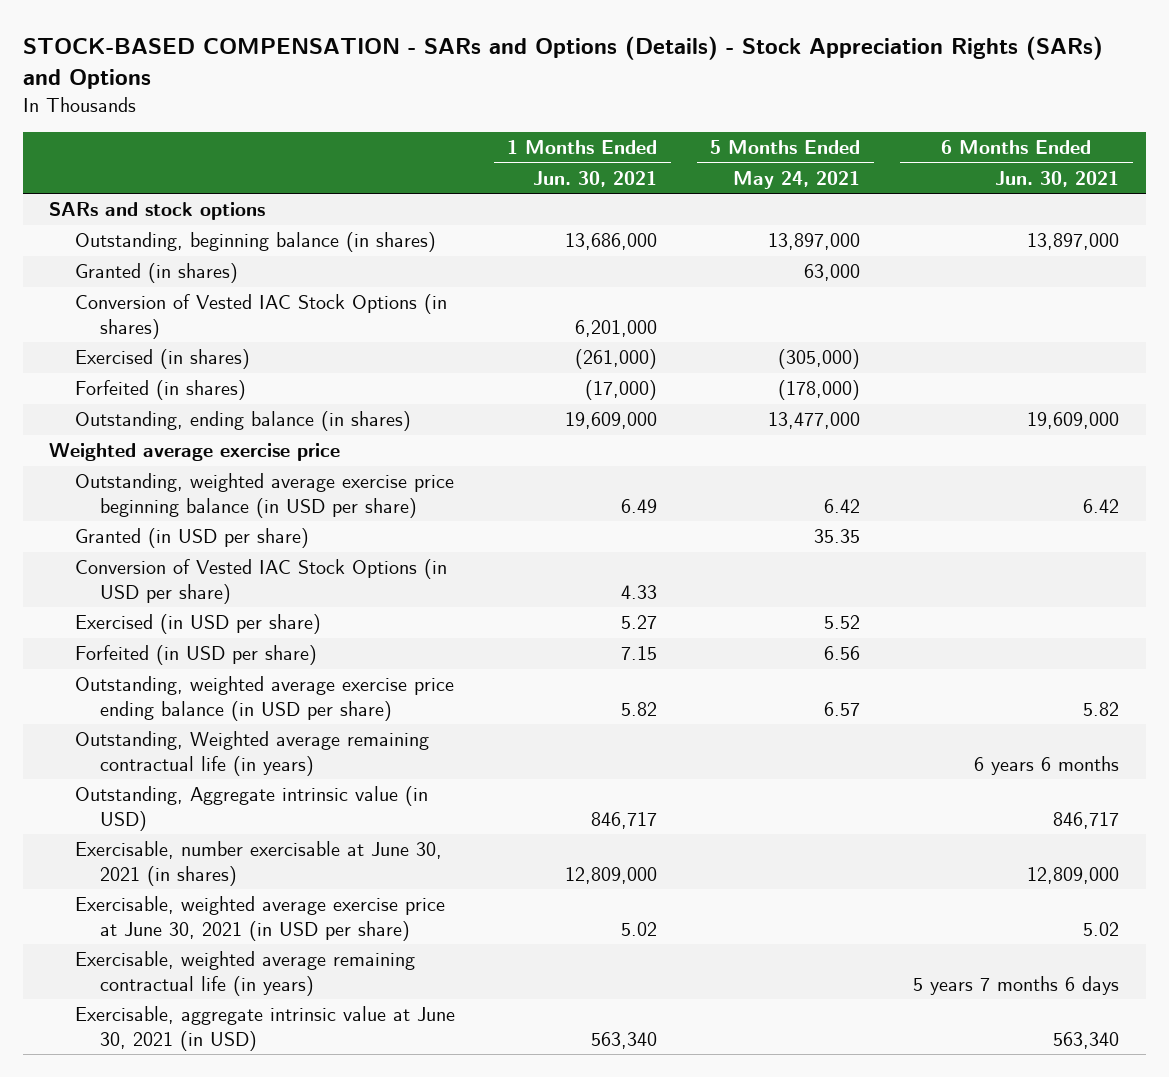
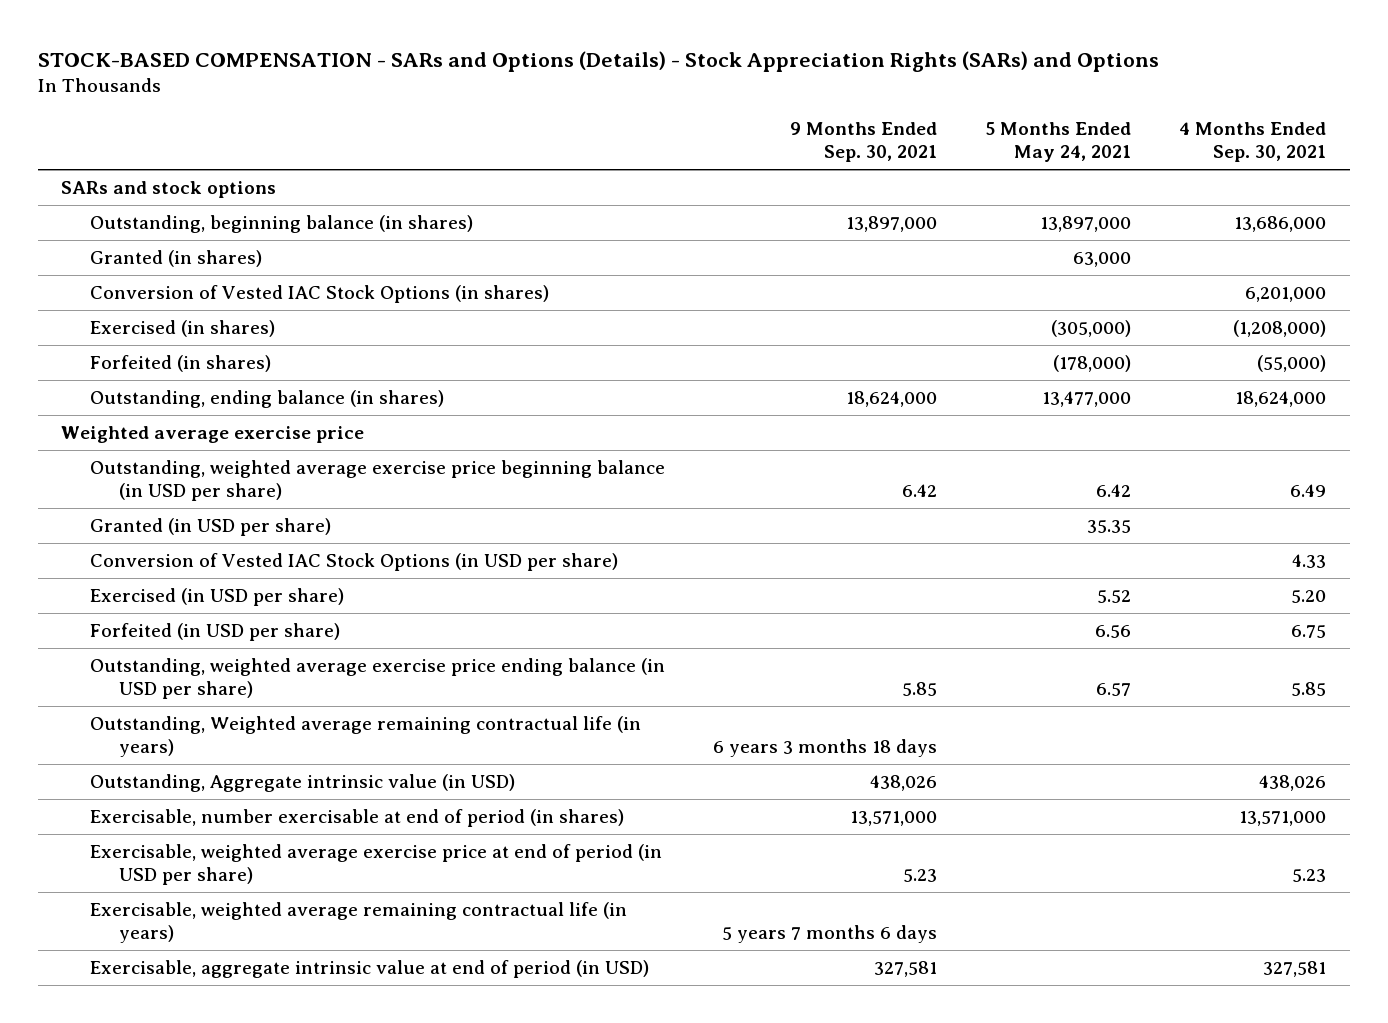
- | 1 Months Ended Jun. 30, 2021 | 5 Months Ended May 24, 2021 | 6 Months Ended Jun. 30, 2021
+ | 9 Months Ended Sep. 30, 2021 | 5 Months Ended May 24, 2021 | 4 Months Ended Sep. 30, 2021
- Exercisable, number exercisable at June 30, 2021 (in shares) | 12,809,000 | | 12,809,000
- Exercisable, weighted average exercise price at June 30, 2021 (in USD per share) | 5.02 | | 5.02
+ Exercisable, number exercisable at end of period (in shares) | 13,571,000 | | 13,571,000
+ Exercisable, weighted average exercise price at end of period (in USD per share) | 5.23 | | 5.23
- Exercisable, aggregate intrinsic value at June 30, 2021 (in USD) | 563,340 | | 563,340
+ Exercisable, aggregate intrinsic value at end of period (in USD) | 327,581 | | 327,581

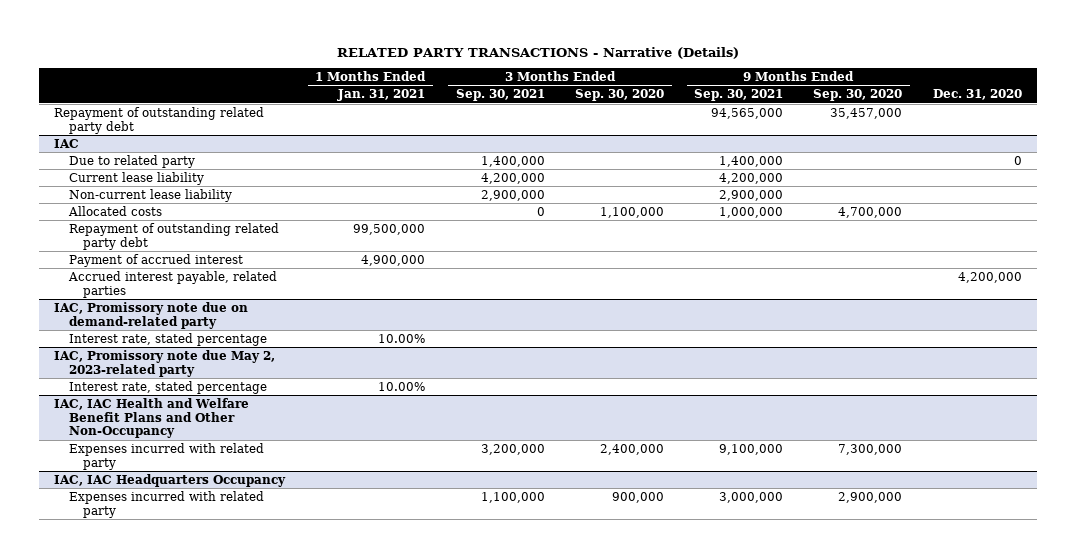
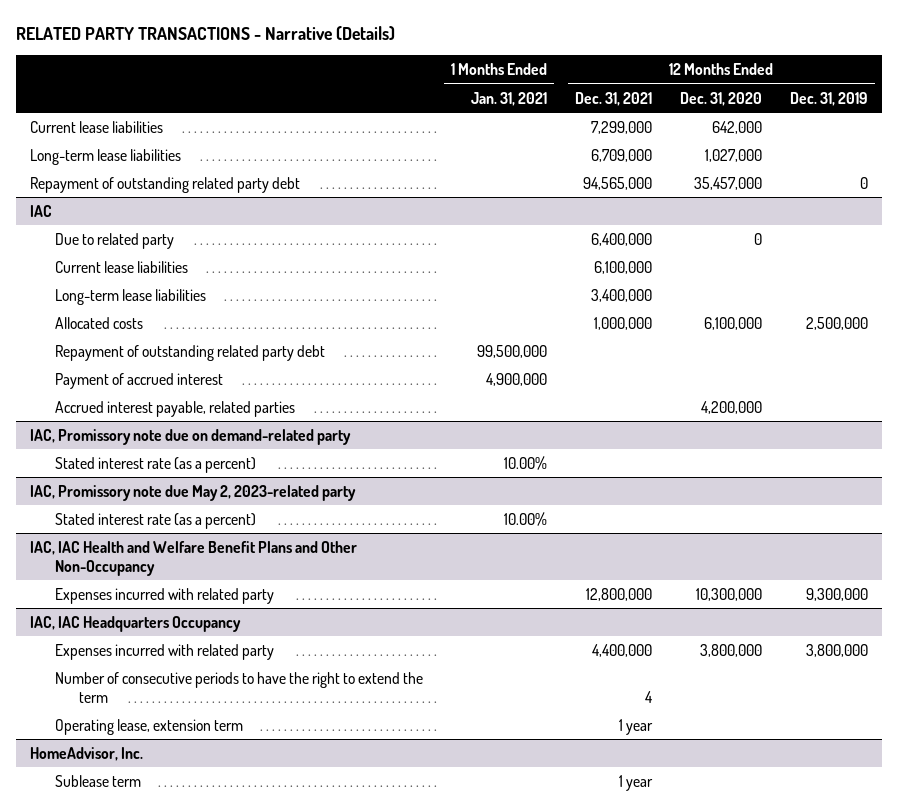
- | 1 Months Ended Jan. 31, 2021 | 3 Months Ended Sep. 30, 2021 | 3 Months Ended Sep. 30, 2020 | 9 Months Ended Sep. 30, 2021 | 9 Months Ended Sep. 30, 2020 | Dec. 31, 2020
+ | 1 Months Ended Jan. 31, 2021 | 12 Months Ended Dec. 31, 2021 | 12 Months Ended Dec. 31, 2020 | 12 Months Ended Dec. 31, 2019
+ Current lease liabilities | | 7,299,000 | 642,000 |
+ Long-term lease liabilities | | 6,709,000 | 1,027,000 |
@ IAC
- Current lease liability | | 4,200,000 | | 4,200,000 | |
- Non-current lease liability | | 2,900,000 | | 2,900,000 | |
+ Current lease liabilities | | 6,100,000 | |
+ Long-term lease liabilities | | 3,400,000 | |
@ IAC, Promissory note due on demand-related party
- Interest rate, stated percentage | 10.00% | | | | |
+ Stated interest rate (as a percent) | 10.00% | | |
@ IAC, Promissory note due May 2, 2023-related party
- Interest rate, stated percentage | 10.00% | | | | |
+ Stated interest rate (as a percent) | 10.00% | | |
@ IAC, IAC Headquarters Occupancy
+ Number of consecutive periods to have the right to extend the term | | 4 | |
+ Operating lease, extension term | | 1 year | |
+ HomeAdvisor, Inc.
+ Sublease term | | 1 year | |

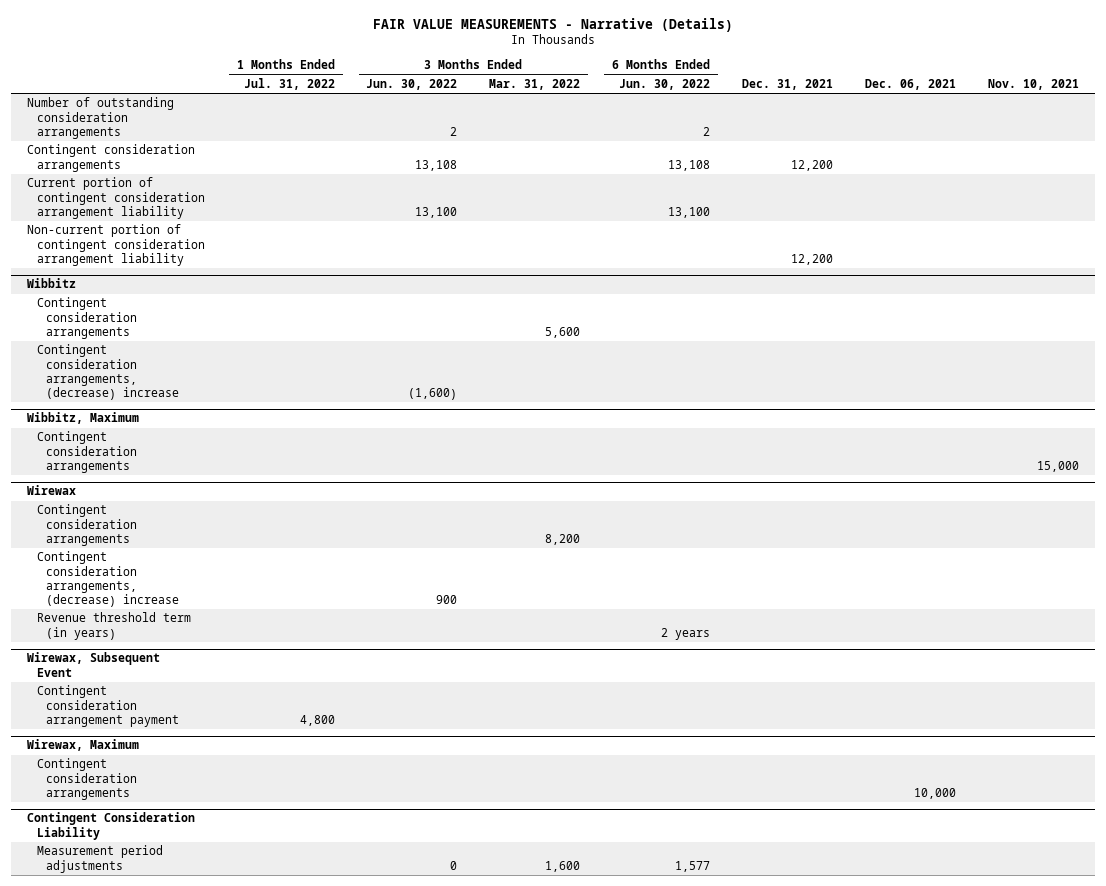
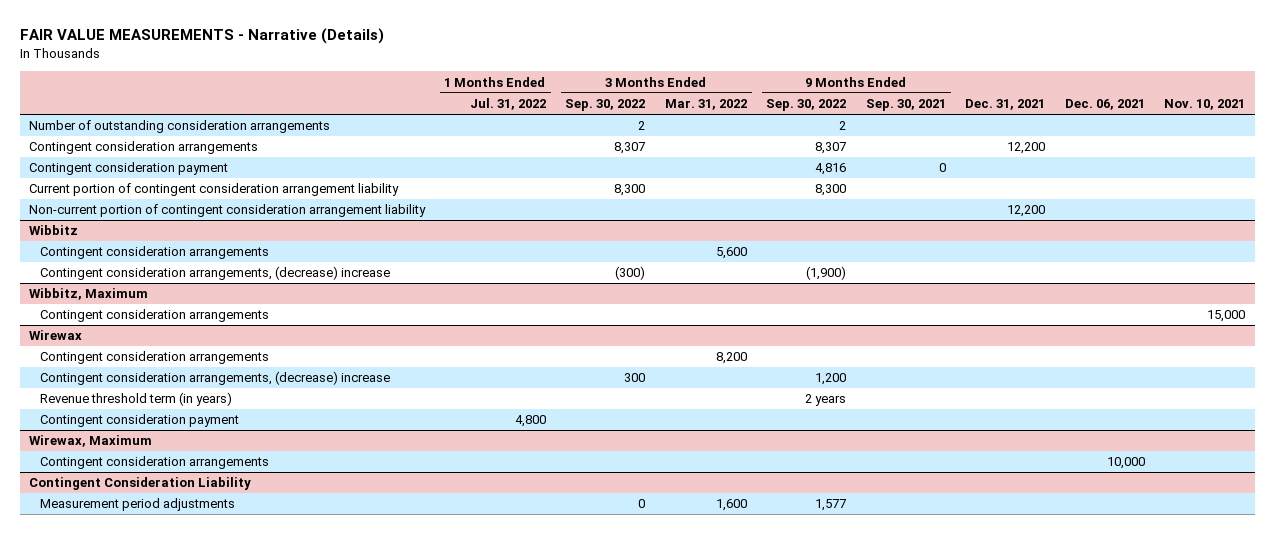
- | 1 Months Ended Jul. 31, 2022 | 3 Months Ended Jun. 30, 2022 | 3 Months Ended Mar. 31, 2022 | 6 Months Ended Jun. 30, 2022 | Dec. 31, 2021 | Dec. 06, 2021 | Nov. 10, 2021
+ | 1 Months Ended Jul. 31, 2022 | 3 Months Ended Sep. 30, 2022 | 3 Months Ended Mar. 31, 2022 | 9 Months Ended Sep. 30, 2022 | 9 Months Ended Sep. 30, 2021 | Dec. 31, 2021 | Dec. 06, 2021 | Nov. 10, 2021
+ Contingent consideration payment | | | | 4,816 | 0 | | |
- Wirewax, Subsequent Event
- Contingent consideration arrangement payment | 4,800 | | | | | |
@ Wirewax
+ Contingent consideration payment | 4,800 | | | | | | |

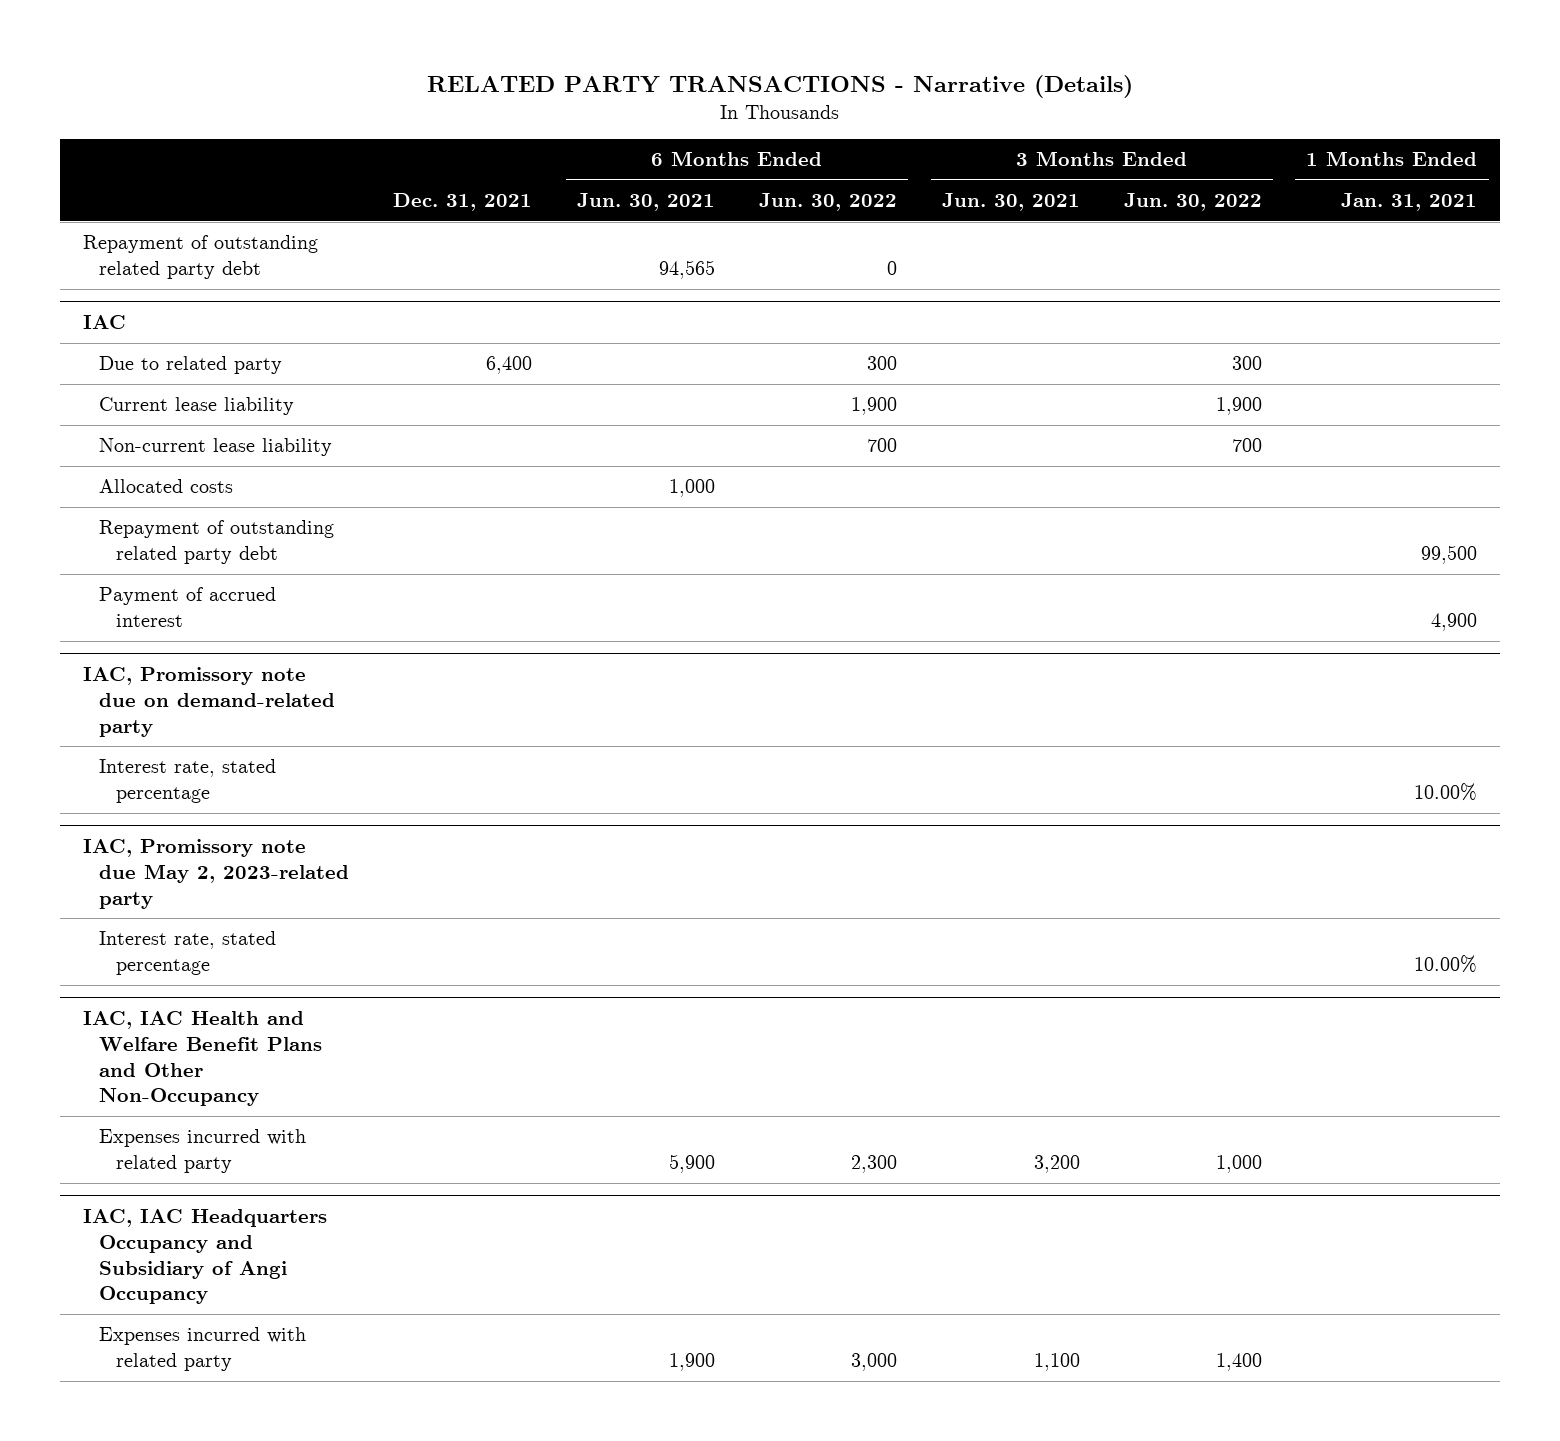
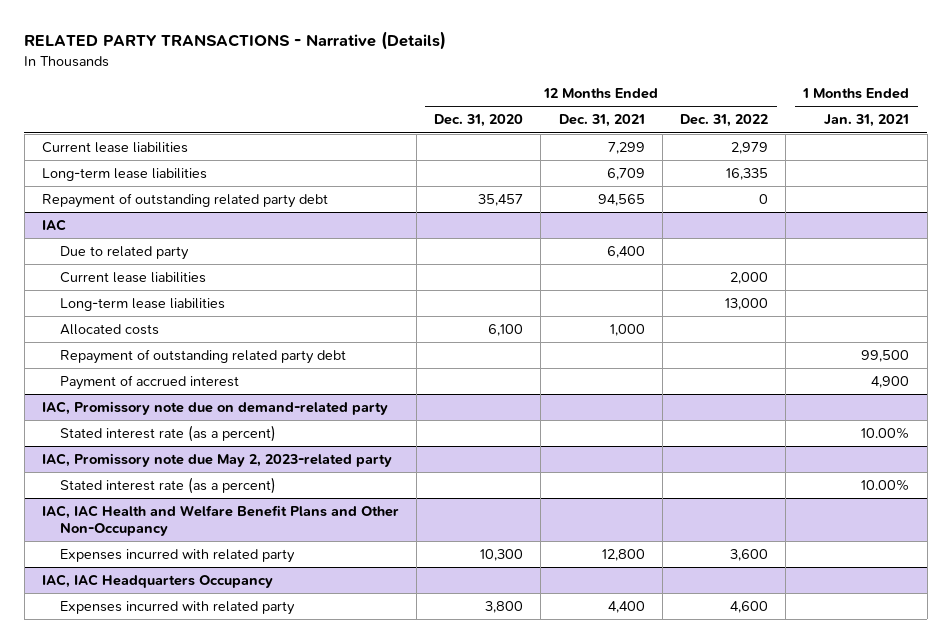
- | Dec. 31, 2021 | 6 Months Ended Jun. 30, 2021 | 6 Months Ended Jun. 30, 2022 | 3 Months Ended Jun. 30, 2021 | 3 Months Ended Jun. 30, 2022 | 1 Months Ended Jan. 31, 2021
+ | 12 Months Ended Dec. 31, 2020 | 12 Months Ended Dec. 31, 2021 | 12 Months Ended Dec. 31, 2022 | 1 Months Ended Jan. 31, 2021
+ Current lease liabilities | | 7,299 | 2,979 |
+ Long-term lease liabilities | | 6,709 | 16,335 |
@ IAC
- Current lease liability | | | 1,900 | | 1,900 |
- Non-current lease liability | | | 700 | | 700 |
+ Current lease liabilities | | | 2,000 |
+ Long-term lease liabilities | | | 13,000 |
@ IAC, Promissory note due on demand-related party
- Interest rate, stated percentage | | | | | | 10.00%
+ Stated interest rate (as a percent) | | | | 10.00%
@ IAC, Promissory note due May 2, 2023-related party
- Interest rate, stated percentage | | | | | | 10.00%
+ Stated interest rate (as a percent) | | | | 10.00%
- IAC, IAC Headquarters Occupancy and Subsidiary of Angi Occupancy
+ IAC, IAC Headquarters Occupancy

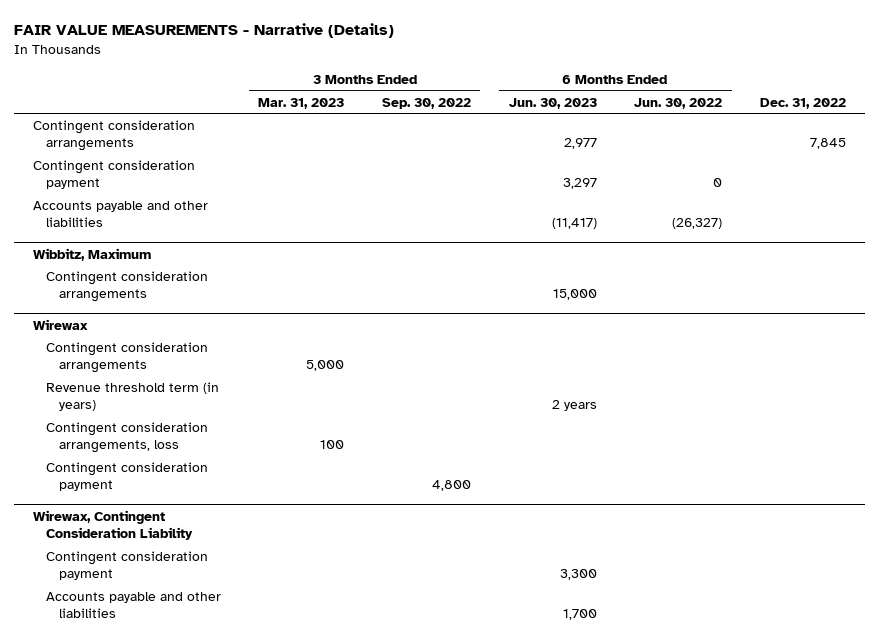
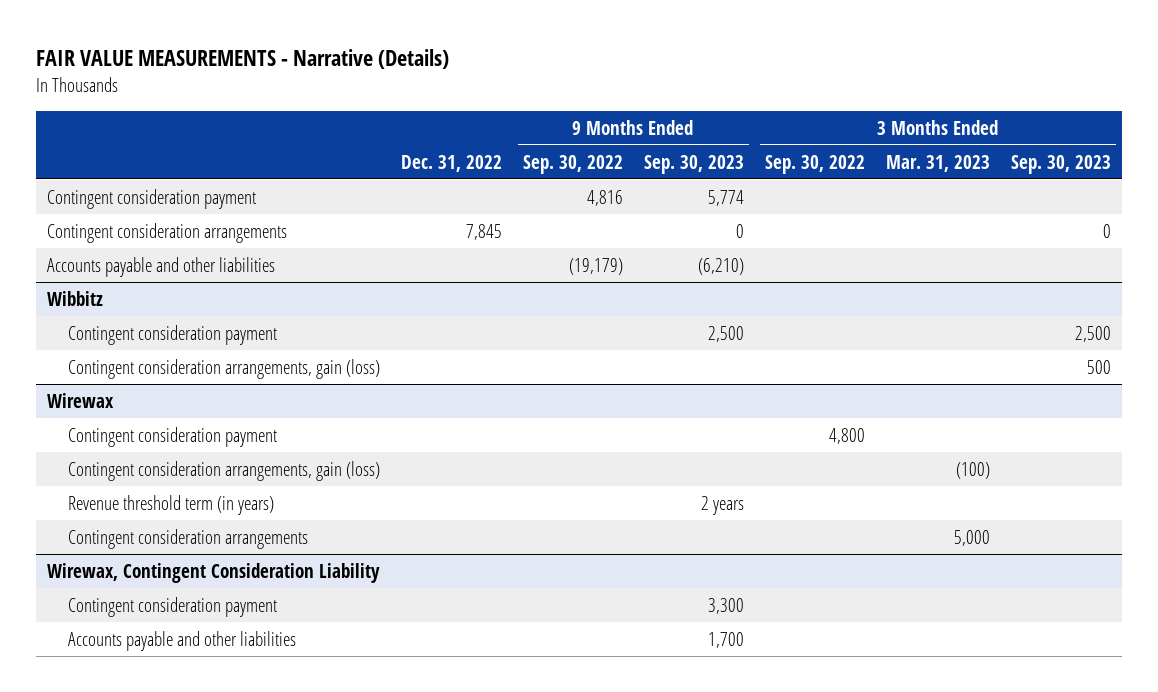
- | 3 Months Ended Mar. 31, 2023 | 3 Months Ended Sep. 30, 2022 | 6 Months Ended Jun. 30, 2023 | 6 Months Ended Jun. 30, 2022 | Dec. 31, 2022
+ | Dec. 31, 2022 | 9 Months Ended Sep. 30, 2022 | 9 Months Ended Sep. 30, 2023 | 3 Months Ended Sep. 30, 2022 | 3 Months Ended Mar. 31, 2023 | 3 Months Ended Sep. 30, 2023
moved down: Contingent consideration arrangements | 7,845 | | 0 | | | 0
- Wibbitz, Maximum
- Contingent consideration arrangements | | | 15,000 | |
+ Wibbitz
+ Contingent consideration payment | | | 2,500 | | | 2,500
+ Contingent consideration arrangements, gain (loss) | | | | | | 500
@ Wirewax
- Contingent consideration arrangements, loss | 100 | | | |
+ Contingent consideration arrangements, gain (loss) | | | | | (100) |
moved down: Revenue threshold term (in years) | | | 2 years | | |
moved down: Contingent consideration arrangements | | | | | 5,000 |

